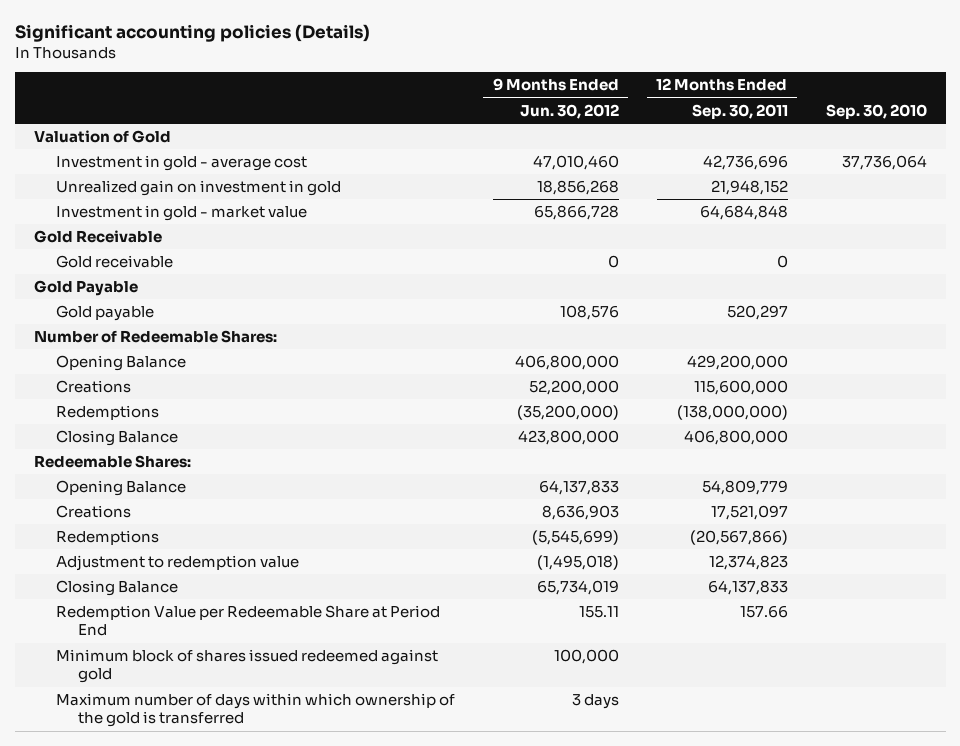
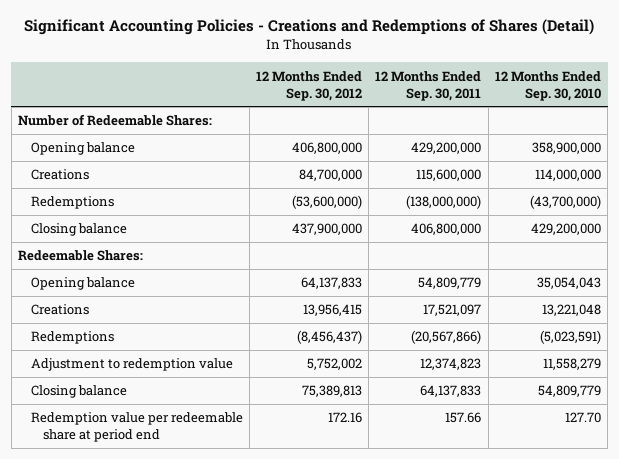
- Significant accounting policies (Details)
+ Significant Accounting Policies - Creations and Redemptions of Shares (Detail)
- | 9 Months Ended Jun. 30, 2012 | 12 Months Ended Sep. 30, 2011 | Sep. 30, 2010
+ | 12 Months Ended Sep. 30, 2012 | 12 Months Ended Sep. 30, 2011 | 12 Months Ended Sep. 30, 2010
- Valuation of Gold
- Investment in gold - average cost | 47,010,460 | 42,736,696 | 37,736,064
- Unrealized gain on investment in gold | 18,856,268 | 21,948,152 |
- Investment in gold - market value | 65,866,728 | 64,684,848 |
- Gold Receivable
- Gold receivable | 0 | 0 |
- Gold Payable
- Gold payable | 108,576 | 520,297 |
- Opening Balance | 406,800,000 | 429,200,000 |
+ Opening balance | 406,800,000 | 429,200,000 | 358,900,000
- Closing Balance | 423,800,000 | 406,800,000 |
+ Closing balance | 437,900,000 | 406,800,000 | 429,200,000
- Opening Balance | 64,137,833 | 54,809,779 |
+ Opening balance | 64,137,833 | 54,809,779 | 35,054,043
- Closing Balance | 65,734,019 | 64,137,833 |
- Redemption Value per Redeemable Share at Period End | 155.11 | 157.66 |
- Minimum block of shares issued redeemed against gold | 100,000 | |
- Maximum number of days within which ownership of the gold is transferred | 3 days | |
+ Closing balance | 75,389,813 | 64,137,833 | 54,809,779
+ Redemption value per redeemable share at period end | 172.16 | 157.66 | 127.70

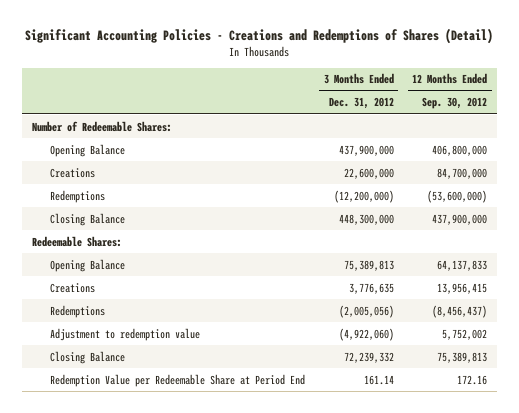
- | 12 Months Ended Sep. 30, 2012 | 12 Months Ended Sep. 30, 2011 | 12 Months Ended Sep. 30, 2010
+ | 3 Months Ended Dec. 31, 2012 | 12 Months Ended Sep. 30, 2012
- Opening balance | 406,800,000 | 429,200,000 | 358,900,000
+ Opening Balance | 437,900,000 | 406,800,000
- Closing balance | 437,900,000 | 406,800,000 | 429,200,000
+ Closing Balance | 448,300,000 | 437,900,000
- Opening balance | 64,137,833 | 54,809,779 | 35,054,043
+ Opening Balance | 75,389,813 | 64,137,833
- Closing balance | 75,389,813 | 64,137,833 | 54,809,779
- Redemption value per redeemable share at period end | 172.16 | 157.66 | 127.70
+ Closing Balance | 72,239,332 | 75,389,813
+ Redemption Value per Redeemable Share at Period End | 161.14 | 172.16

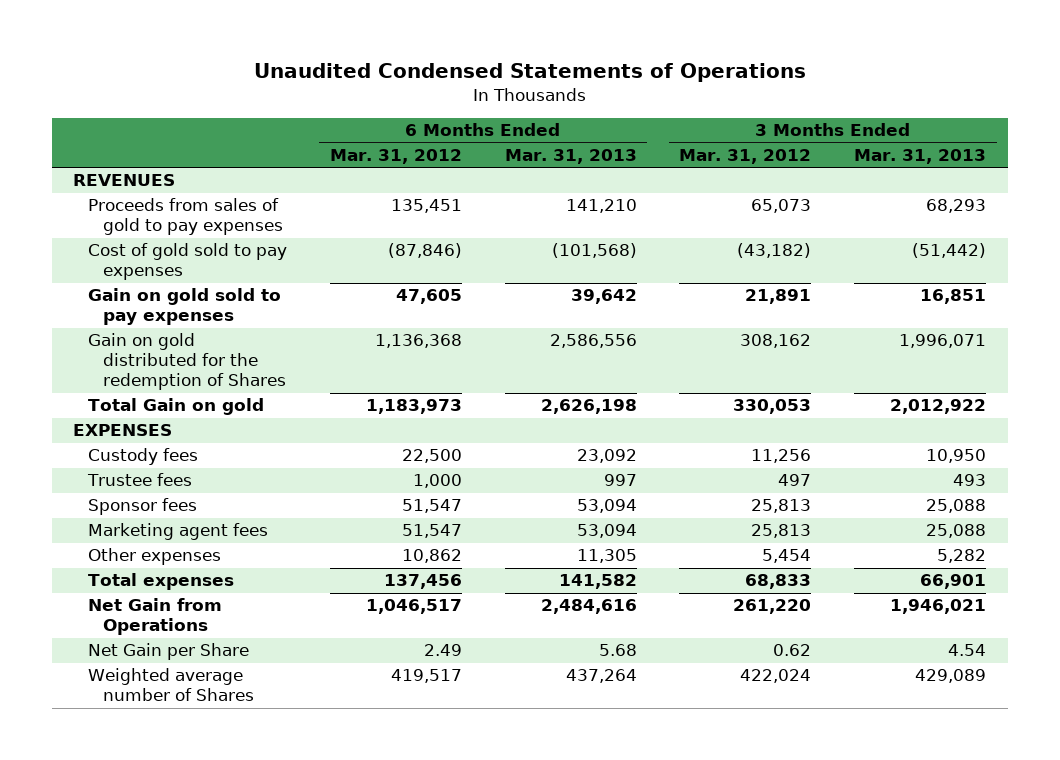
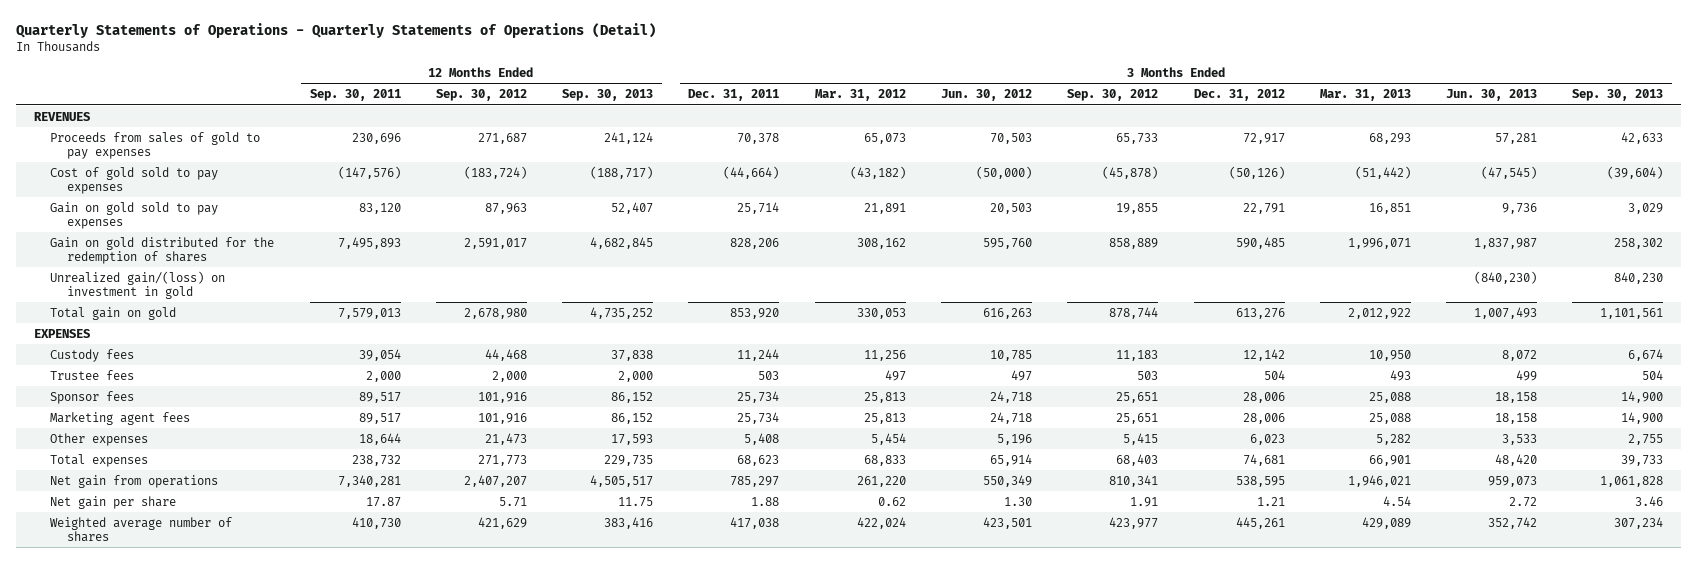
- Unaudited Condensed Statements of Operations
+ Quarterly Statements of Operations - Quarterly Statements of Operations (Detail)
- | 6 Months Ended Mar. 31, 2012 | 6 Months Ended Mar. 31, 2013 | 3 Months Ended Mar. 31, 2012 | 3 Months Ended Mar. 31, 2013
+ | 12 Months Ended Sep. 30, 2011 | 12 Months Ended Sep. 30, 2012 | 12 Months Ended Sep. 30, 2013 | 3 Months Ended Dec. 31, 2011 | 3 Months Ended Mar. 31, 2012 | 3 Months Ended Jun. 30, 2012 | 3 Months Ended Sep. 30, 2012 | 3 Months Ended Dec. 31, 2012 | 3 Months Ended Mar. 31, 2013 | 3 Months Ended Jun. 30, 2013 | 3 Months Ended Sep. 30, 2013
- Gain on gold distributed for the redemption of Shares | 1,136,368 | 2,586,556 | 308,162 | 1,996,071
- Total Gain on gold | 1,183,973 | 2,626,198 | 330,053 | 2,012,922
+ Gain on gold distributed for the redemption of shares | 7,495,893 | 2,591,017 | 4,682,845 | 828,206 | 308,162 | 595,760 | 858,889 | 590,485 | 1,996,071 | 1,837,987 | 258,302
+ Unrealized gain/(loss) on investment in gold | | | | | | | | | | (840,230) | 840,230
+ Total gain on gold | 7,579,013 | 2,678,980 | 4,735,252 | 853,920 | 330,053 | 616,263 | 878,744 | 613,276 | 2,012,922 | 1,007,493 | 1,101,561
- Net Gain from Operations | 1,046,517 | 2,484,616 | 261,220 | 1,946,021
- Net Gain per Share | 2.49 | 5.68 | 0.62 | 4.54
- Weighted average number of Shares | 419,517 | 437,264 | 422,024 | 429,089
+ Net gain from operations | 7,340,281 | 2,407,207 | 4,505,517 | 785,297 | 261,220 | 550,349 | 810,341 | 538,595 | 1,946,021 | 959,073 | 1,061,828
+ Net gain per share | 17.87 | 5.71 | 11.75 | 1.88 | 0.62 | 1.30 | 1.91 | 1.21 | 4.54 | 2.72 | 3.46
+ Weighted average number of shares | 410,730 | 421,629 | 383,416 | 417,038 | 422,024 | 423,501 | 423,977 | 445,261 | 429,089 | 352,742 | 307,234

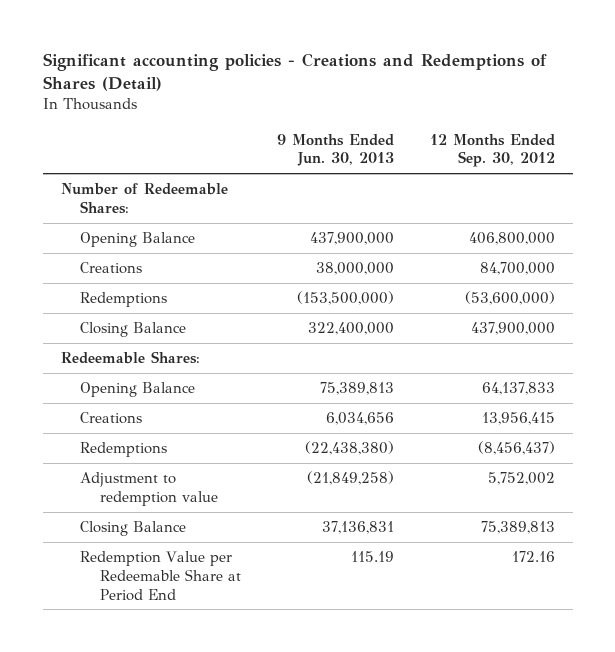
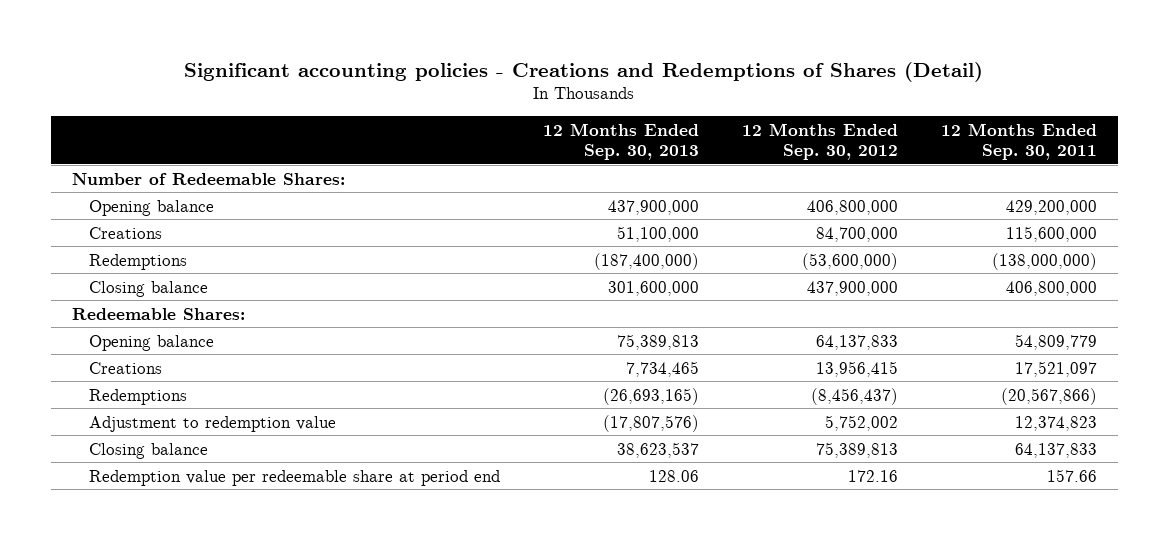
- | 9 Months Ended Jun. 30, 2013 | 12 Months Ended Sep. 30, 2012
+ | 12 Months Ended Sep. 30, 2013 | 12 Months Ended Sep. 30, 2012 | 12 Months Ended Sep. 30, 2011
- Opening Balance | 437,900,000 | 406,800,000
+ Opening balance | 437,900,000 | 406,800,000 | 429,200,000
- Closing Balance | 322,400,000 | 437,900,000
+ Closing balance | 301,600,000 | 437,900,000 | 406,800,000
- Opening Balance | 75,389,813 | 64,137,833
+ Opening balance | 75,389,813 | 64,137,833 | 54,809,779
- Closing Balance | 37,136,831 | 75,389,813
- Redemption Value per Redeemable Share at Period End | 115.19 | 172.16
+ Closing balance | 38,623,537 | 75,389,813 | 64,137,833
+ Redemption value per redeemable share at period end | 128.06 | 172.16 | 157.66

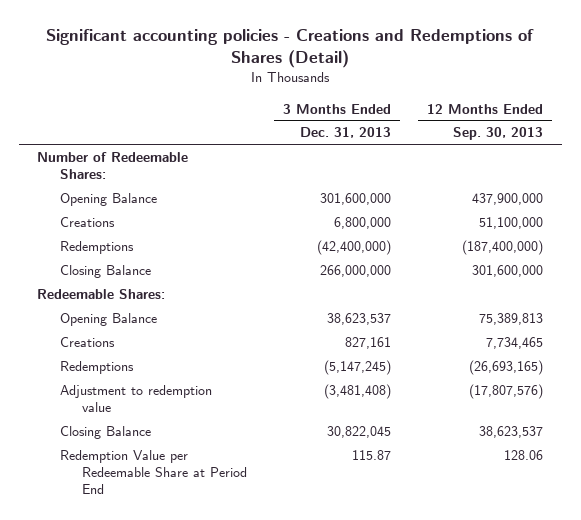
- | 12 Months Ended Sep. 30, 2013 | 12 Months Ended Sep. 30, 2012 | 12 Months Ended Sep. 30, 2011
+ | 3 Months Ended Dec. 31, 2013 | 12 Months Ended Sep. 30, 2013
- Opening balance | 437,900,000 | 406,800,000 | 429,200,000
+ Opening Balance | 301,600,000 | 437,900,000
- Closing balance | 301,600,000 | 437,900,000 | 406,800,000
+ Closing Balance | 266,000,000 | 301,600,000
- Opening balance | 75,389,813 | 64,137,833 | 54,809,779
+ Opening Balance | 38,623,537 | 75,389,813
- Closing balance | 38,623,537 | 75,389,813 | 64,137,833
- Redemption value per redeemable share at period end | 128.06 | 172.16 | 157.66
+ Closing Balance | 30,822,045 | 38,623,537
+ Redemption Value per Redeemable Share at Period End | 115.87 | 128.06

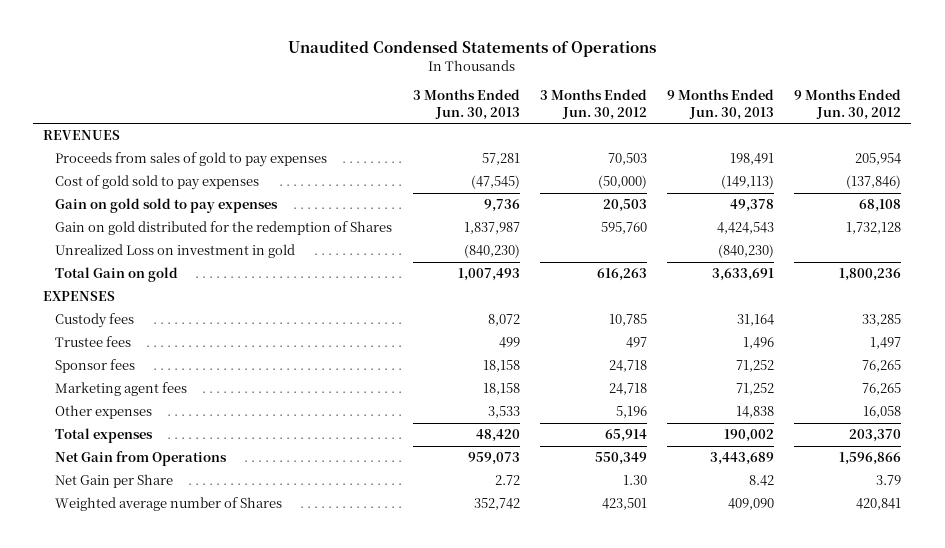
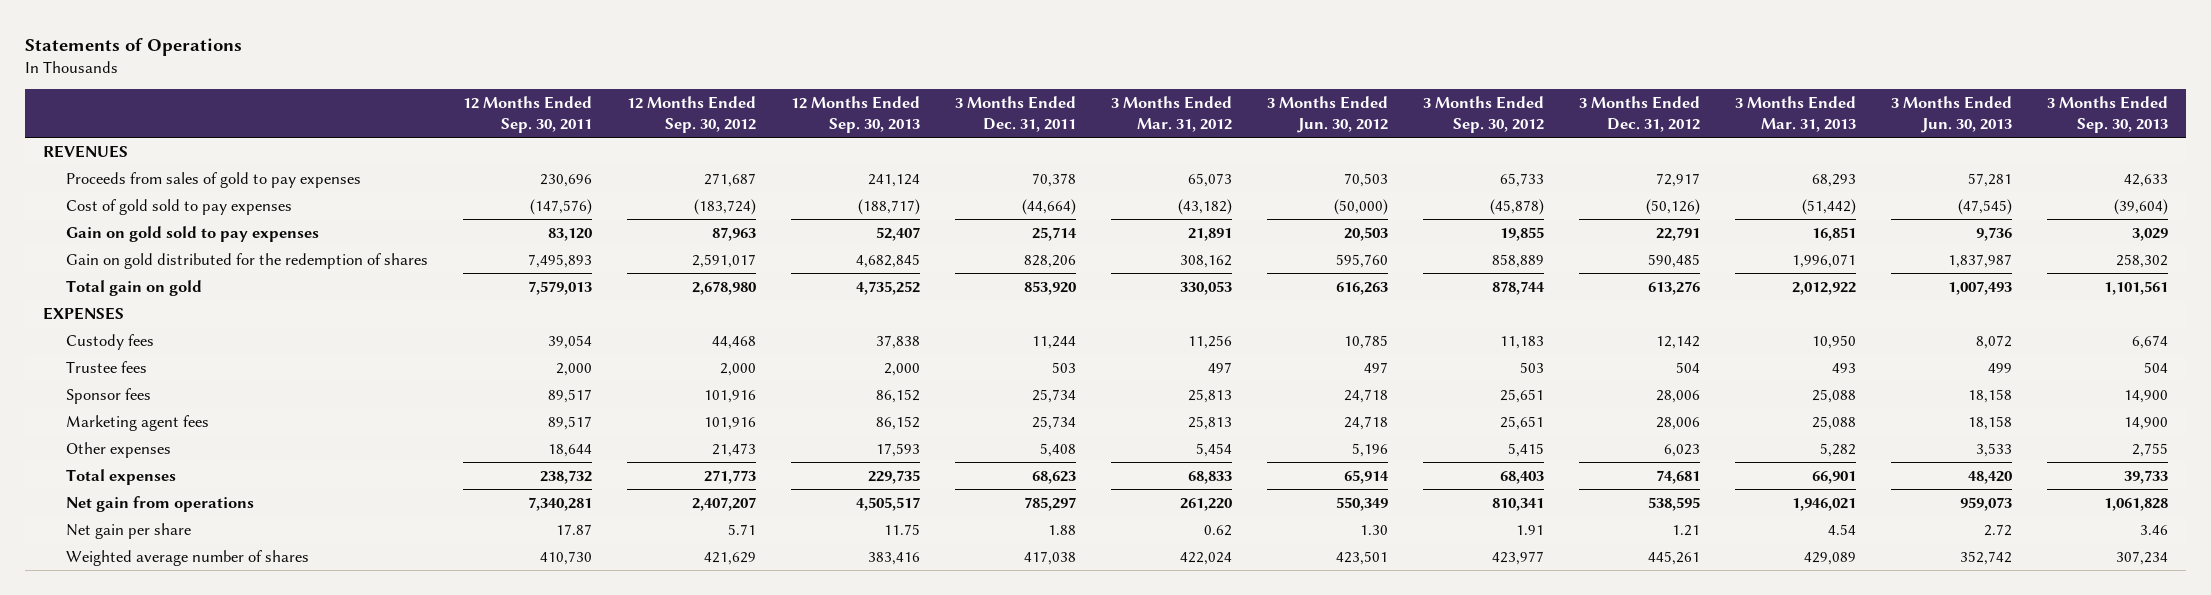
- Unaudited Condensed Statements of Operations
+ Statements of Operations
- | 3 Months Ended Jun. 30, 2013 | 3 Months Ended Jun. 30, 2012 | 9 Months Ended Jun. 30, 2013 | 9 Months Ended Jun. 30, 2012
+ | 12 Months Ended Sep. 30, 2011 | 12 Months Ended Sep. 30, 2012 | 12 Months Ended Sep. 30, 2013 | 3 Months Ended Dec. 31, 2011 | 3 Months Ended Mar. 31, 2012 | 3 Months Ended Jun. 30, 2012 | 3 Months Ended Sep. 30, 2012 | 3 Months Ended Dec. 31, 2012 | 3 Months Ended Mar. 31, 2013 | 3 Months Ended Jun. 30, 2013 | 3 Months Ended Sep. 30, 2013
- Gain on gold distributed for the redemption of Shares | 1,837,987 | 595,760 | 4,424,543 | 1,732,128
- Unrealized Loss on investment in gold | (840,230) | | (840,230) |
- Total Gain on gold | 1,007,493 | 616,263 | 3,633,691 | 1,800,236
+ Gain on gold distributed for the redemption of shares | 7,495,893 | 2,591,017 | 4,682,845 | 828,206 | 308,162 | 595,760 | 858,889 | 590,485 | 1,996,071 | 1,837,987 | 258,302
+ Total gain on gold | 7,579,013 | 2,678,980 | 4,735,252 | 853,920 | 330,053 | 616,263 | 878,744 | 613,276 | 2,012,922 | 1,007,493 | 1,101,561
- Net Gain from Operations | 959,073 | 550,349 | 3,443,689 | 1,596,866
- Net Gain per Share | 2.72 | 1.30 | 8.42 | 3.79
- Weighted average number of Shares | 352,742 | 423,501 | 409,090 | 420,841
+ Net gain from operations | 7,340,281 | 2,407,207 | 4,505,517 | 785,297 | 261,220 | 550,349 | 810,341 | 538,595 | 1,946,021 | 959,073 | 1,061,828
+ Net gain per share | 17.87 | 5.71 | 11.75 | 1.88 | 0.62 | 1.30 | 1.91 | 1.21 | 4.54 | 2.72 | 3.46
+ Weighted average number of shares | 410,730 | 421,629 | 383,416 | 417,038 | 422,024 | 423,501 | 423,977 | 445,261 | 429,089 | 352,742 | 307,234

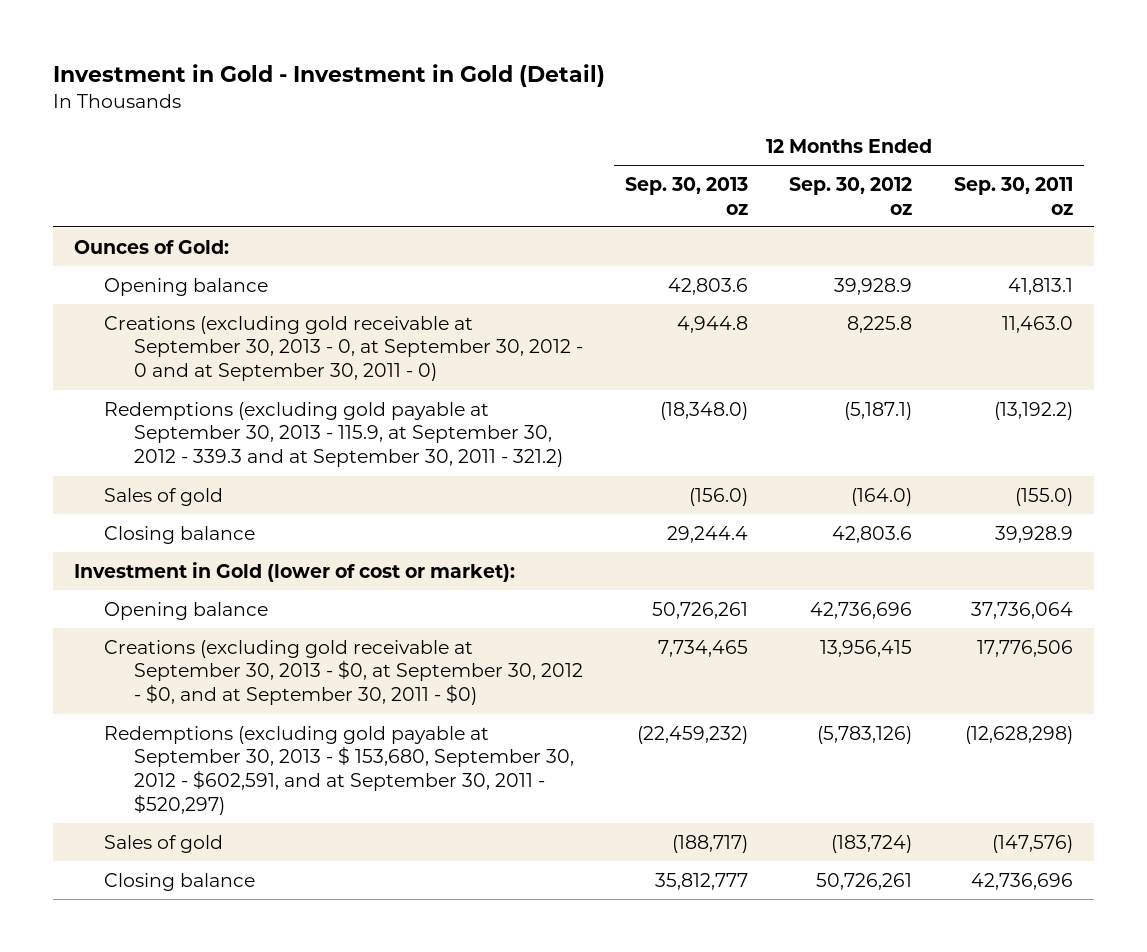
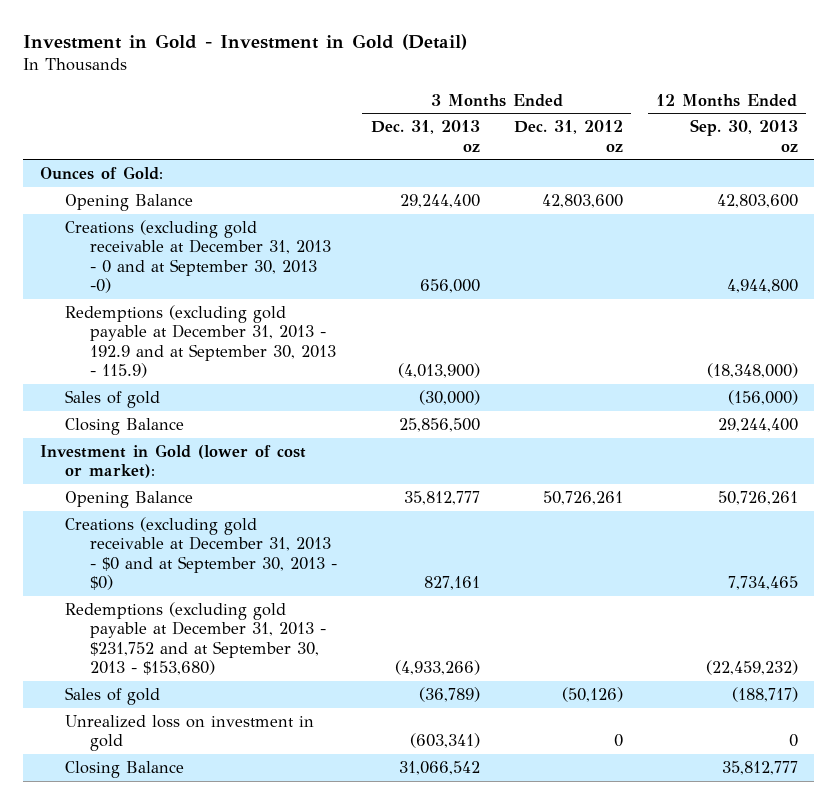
- | 12 Months Ended Sep. 30, 2013 oz | 12 Months Ended Sep. 30, 2012 oz | 12 Months Ended Sep. 30, 2011 oz
+ | 3 Months Ended Dec. 31, 2013 oz | 3 Months Ended Dec. 31, 2012 oz | 12 Months Ended Sep. 30, 2013 oz
- Opening balance | 42,803.6 | 39,928.9 | 41,813.1
- Creations (excluding gold receivable at September 30, 2013 - 0, at September 30, 2012 - 0 and at September 30, 2011 - 0) | 4,944.8 | 8,225.8 | 11,463.0
- Redemptions (excluding gold payable at September 30, 2013 - 115.9, at September 30, 2012 - 339.3 and at September 30, 2011 - 321.2) | (18,348.0) | (5,187.1) | (13,192.2)
- Sales of gold | (156.0) | (164.0) | (155.0)
- Closing balance | 29,244.4 | 42,803.6 | 39,928.9
+ Opening Balance | 29,244,400 | 42,803,600 | 42,803,600
+ Creations (excluding gold receivable at December 31, 2013 - 0 and at September 30, 2013 -0) | 656,000 | | 4,944,800
+ Redemptions (excluding gold payable at December 31, 2013 - 192.9 and at September 30, 2013 - 115.9) | (4,013,900) | | (18,348,000)
+ Sales of gold | (30,000) | | (156,000)
+ Closing Balance | 25,856,500 | | 29,244,400
- Opening balance | 50,726,261 | 42,736,696 | 37,736,064
- Creations (excluding gold receivable at September 30, 2013 - $0, at September 30, 2012 - $0, and at September 30, 2011 - $0) | 7,734,465 | 13,956,415 | 17,776,506
- Redemptions (excluding gold payable at September 30, 2013 - $ 153,680, September 30, 2012 - $602,591, and at September 30, 2011 - $520,297) | (22,459,232) | (5,783,126) | (12,628,298)
+ Opening Balance | 35,812,777 | 50,726,261 | 50,726,261
+ Creations (excluding gold receivable at December 31, 2013 - $0 and at September 30, 2013 - $0) | 827,161 | | 7,734,465
+ Redemptions (excluding gold payable at December 31, 2013 - $231,752 and at September 30, 2013 - $153,680) | (4,933,266) | | (22,459,232)
- Closing balance | 35,812,777 | 50,726,261 | 42,736,696
+ Unrealized loss on investment in gold | (603,341) | 0 | 0
+ Closing Balance | 31,066,542 | | 35,812,777

